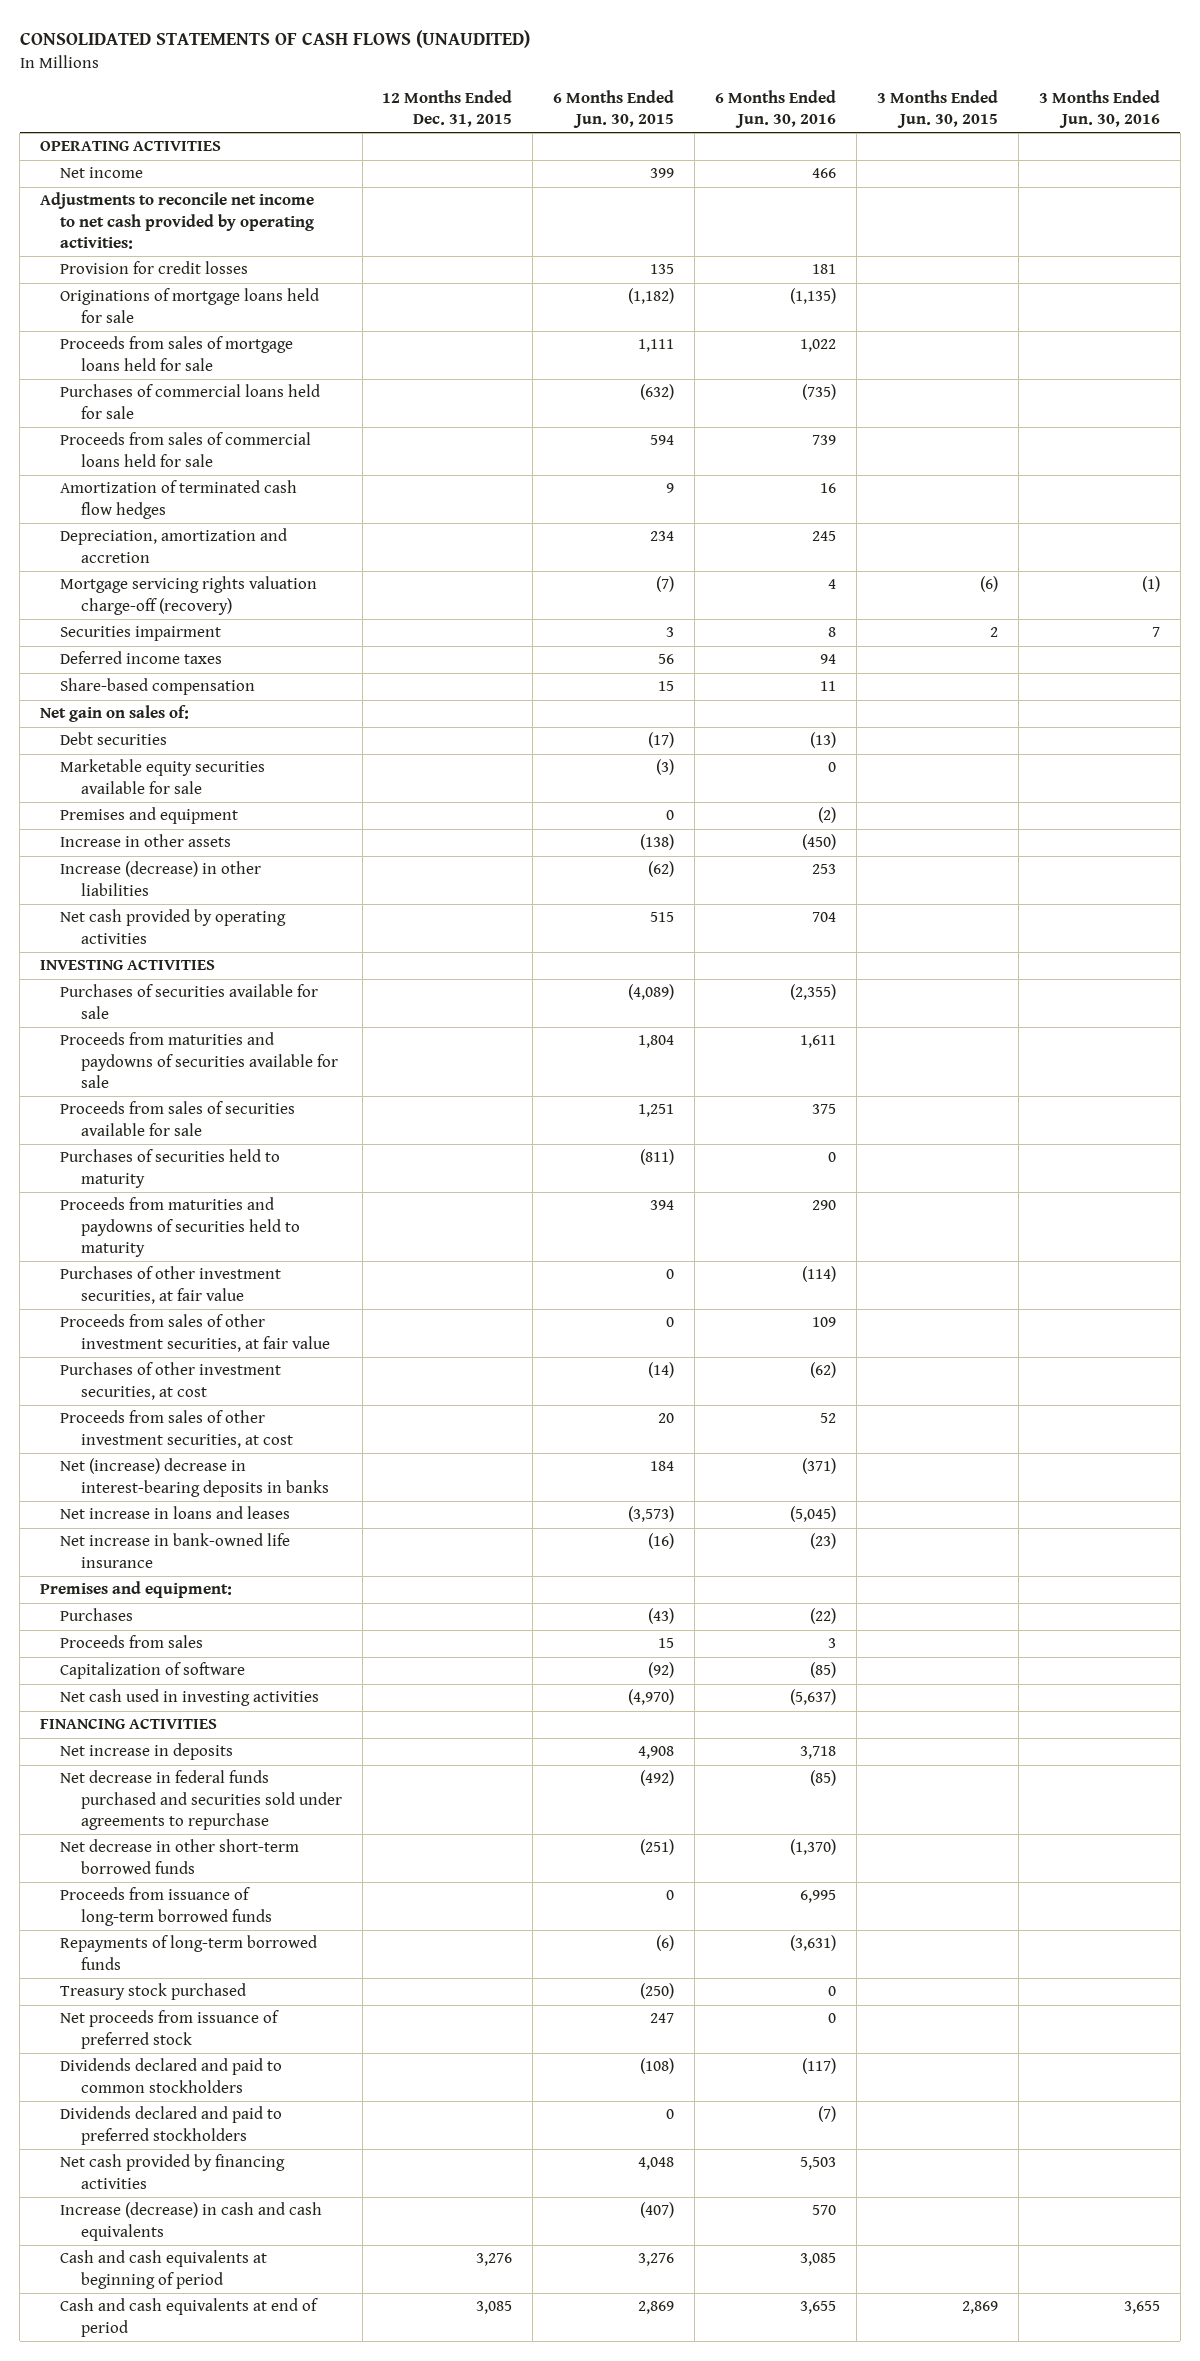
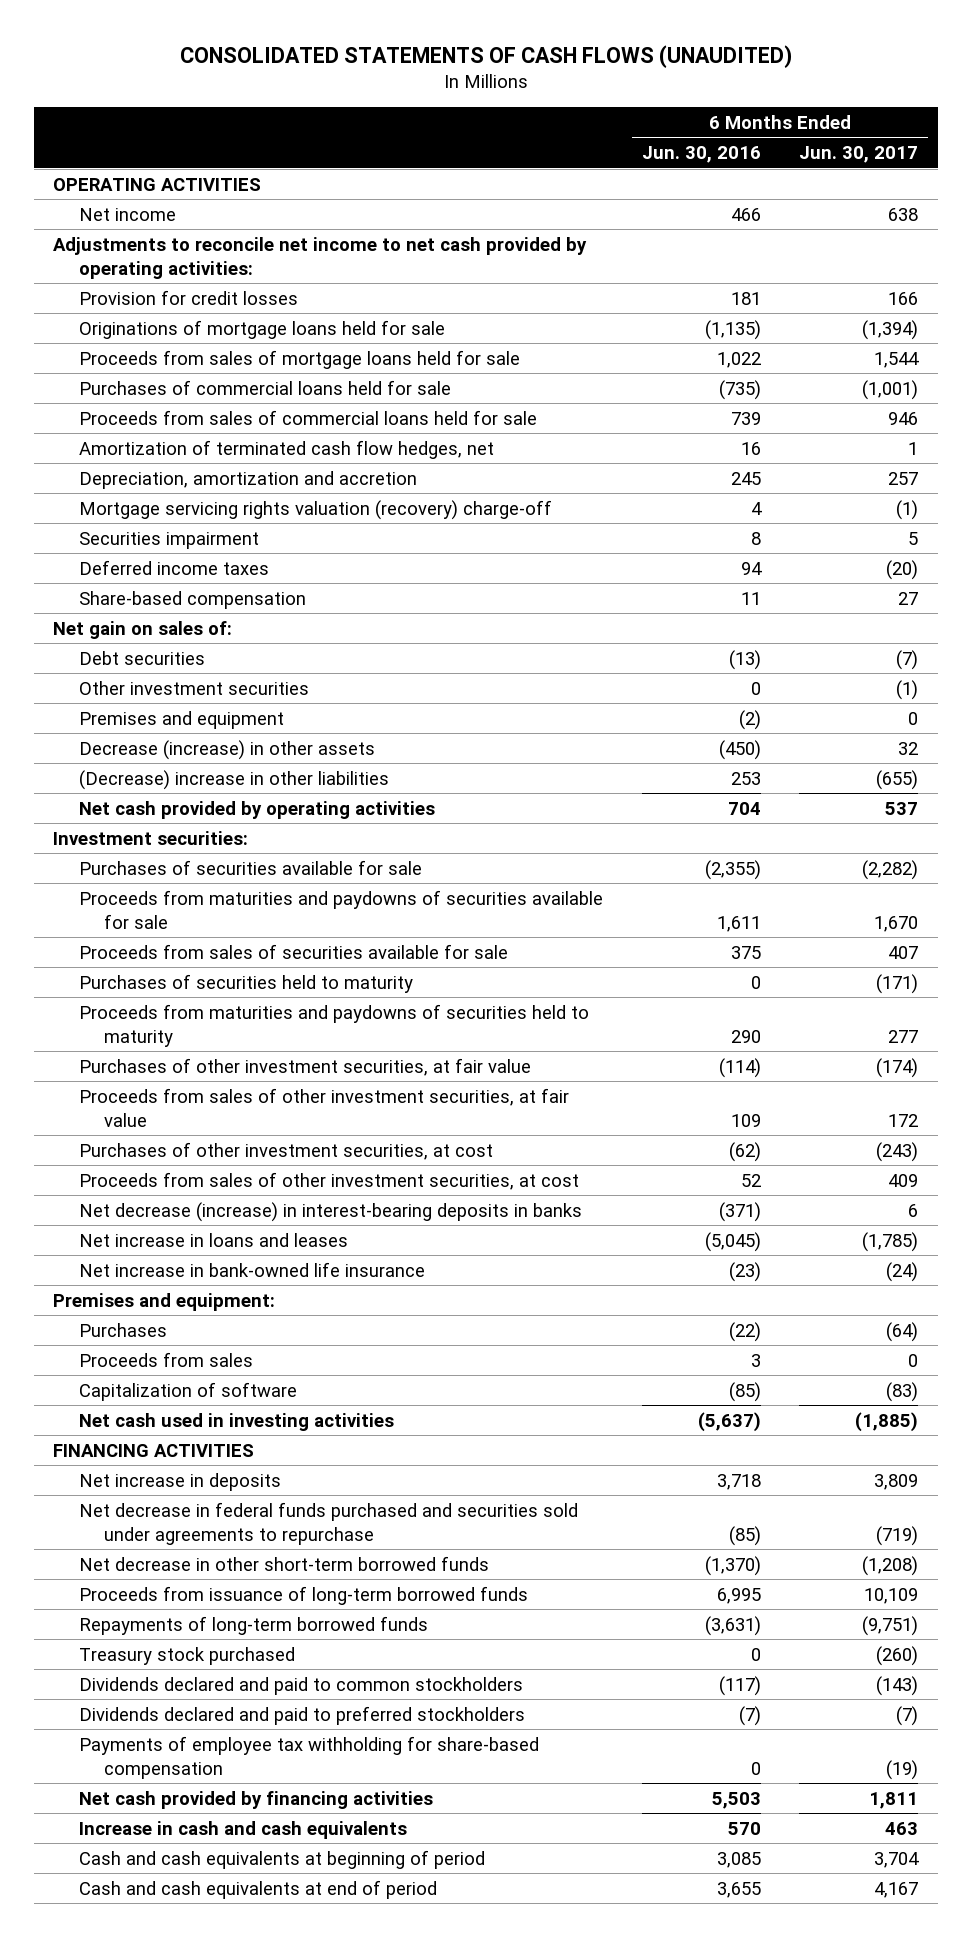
- | 12 Months Ended Dec. 31, 2015 | 6 Months Ended Jun. 30, 2015 | 6 Months Ended Jun. 30, 2016 | 3 Months Ended Jun. 30, 2015 | 3 Months Ended Jun. 30, 2016
+ | 6 Months Ended Jun. 30, 2016 | 6 Months Ended Jun. 30, 2017
- Amortization of terminated cash flow hedges | | 9 | 16 | |
+ Amortization of terminated cash flow hedges, net | 16 | 1
- Mortgage servicing rights valuation charge-off (recovery) | | (7) | 4 | (6) | (1)
+ Mortgage servicing rights valuation (recovery) charge-off | 4 | (1)
- Marketable equity securities available for sale | | (3) | 0 | |
+ Other investment securities | 0 | (1)
- Increase in other assets | | (138) | (450) | |
- Increase (decrease) in other liabilities | | (62) | 253 | |
+ Decrease (increase) in other assets | (450) | 32
+ (Decrease) increase in other liabilities | 253 | (655)
- INVESTING ACTIVITIES
+ Investment securities:
- Net (increase) decrease in interest-bearing deposits in banks | | 184 | (371) | |
+ Net decrease (increase) in interest-bearing deposits in banks | (371) | 6
- Net proceeds from issuance of preferred stock | | 247 | 0 | |
+ Payments of employee tax withholding for share-based compensation | 0 | (19)
- Increase (decrease) in cash and cash equivalents | | (407) | 570 | |
+ Increase in cash and cash equivalents | 570 | 463

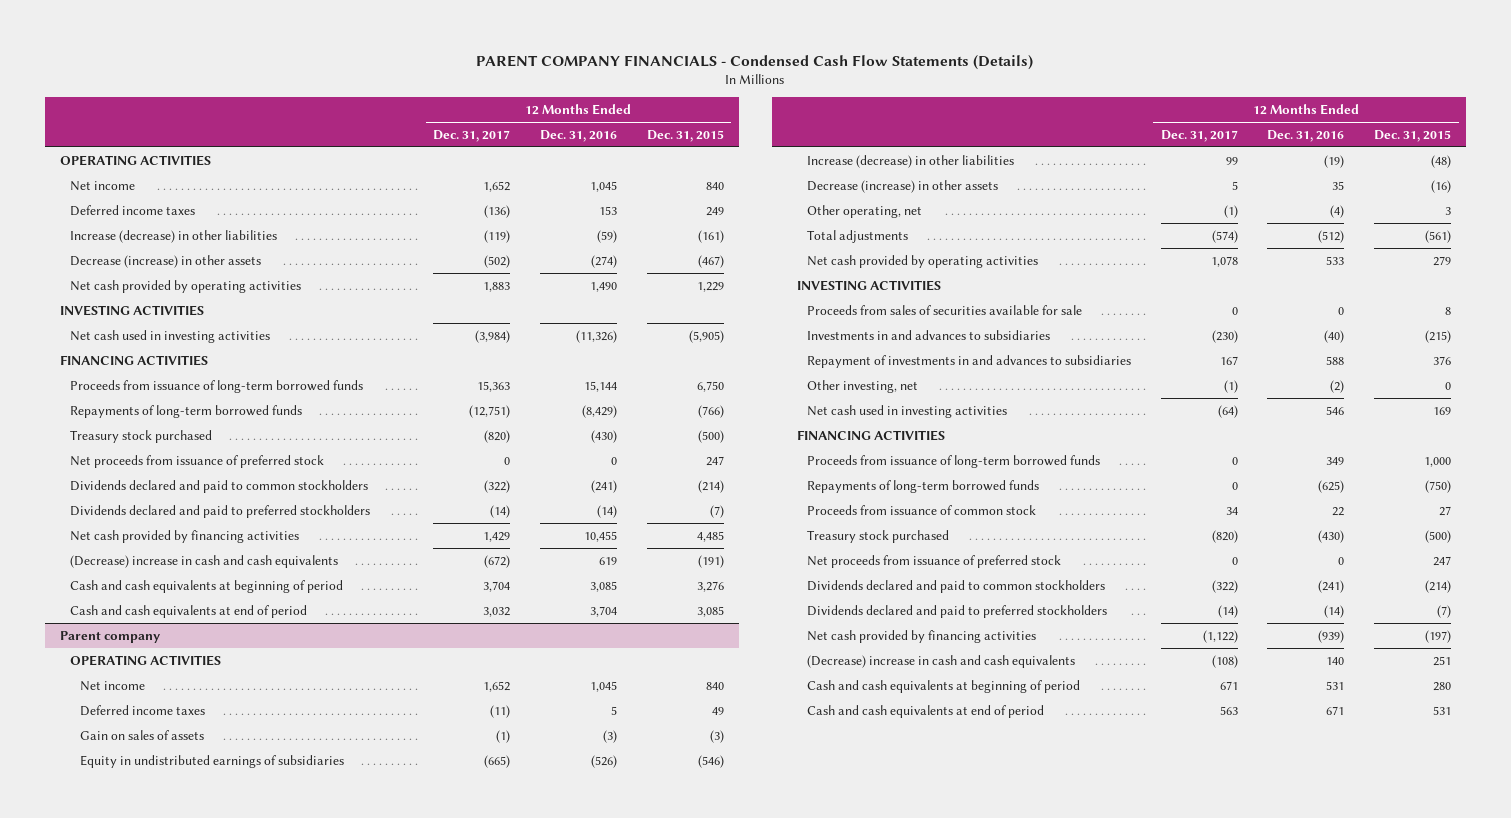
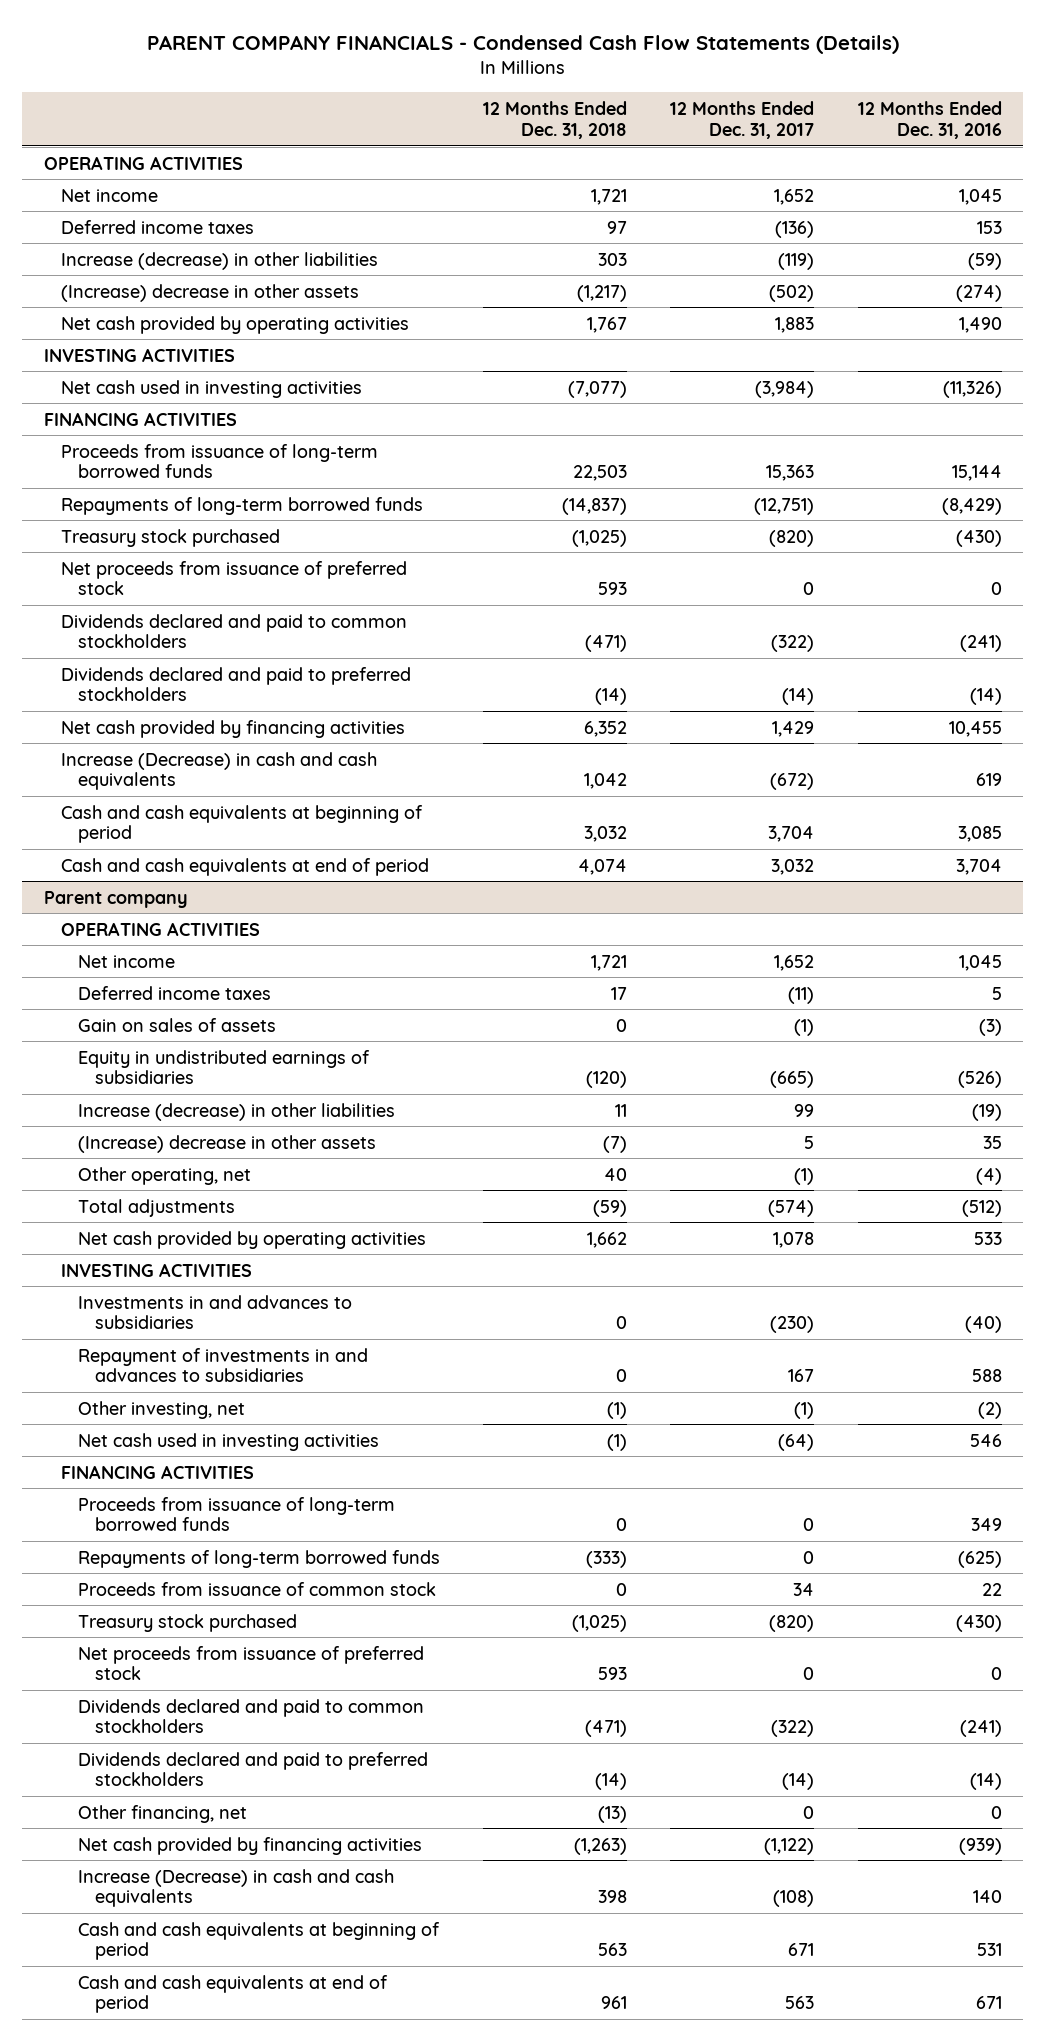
- | 12 Months Ended Dec. 31, 2017 | 12 Months Ended Dec. 31, 2016 | 12 Months Ended Dec. 31, 2015
+ | 12 Months Ended Dec. 31, 2018 | 12 Months Ended Dec. 31, 2017 | 12 Months Ended Dec. 31, 2016
- Decrease (increase) in other assets | (502) | (274) | (467)
+ (Increase) decrease in other assets | (1,217) | (502) | (274)
- (Decrease) increase in cash and cash equivalents | (672) | 619 | (191)
+ Increase (Decrease) in cash and cash equivalents | 1,042 | (672) | 619
@ Parent company
- Decrease (increase) in other assets | 5 | 35 | (16)
+ (Increase) decrease in other assets | (7) | 5 | 35
- Proceeds from sales of securities available for sale | 0 | 0 | 8
+ Other financing, net | (13) | 0 | 0
- (Decrease) increase in cash and cash equivalents | (108) | 140 | 251
+ Increase (Decrease) in cash and cash equivalents | 398 | (108) | 140

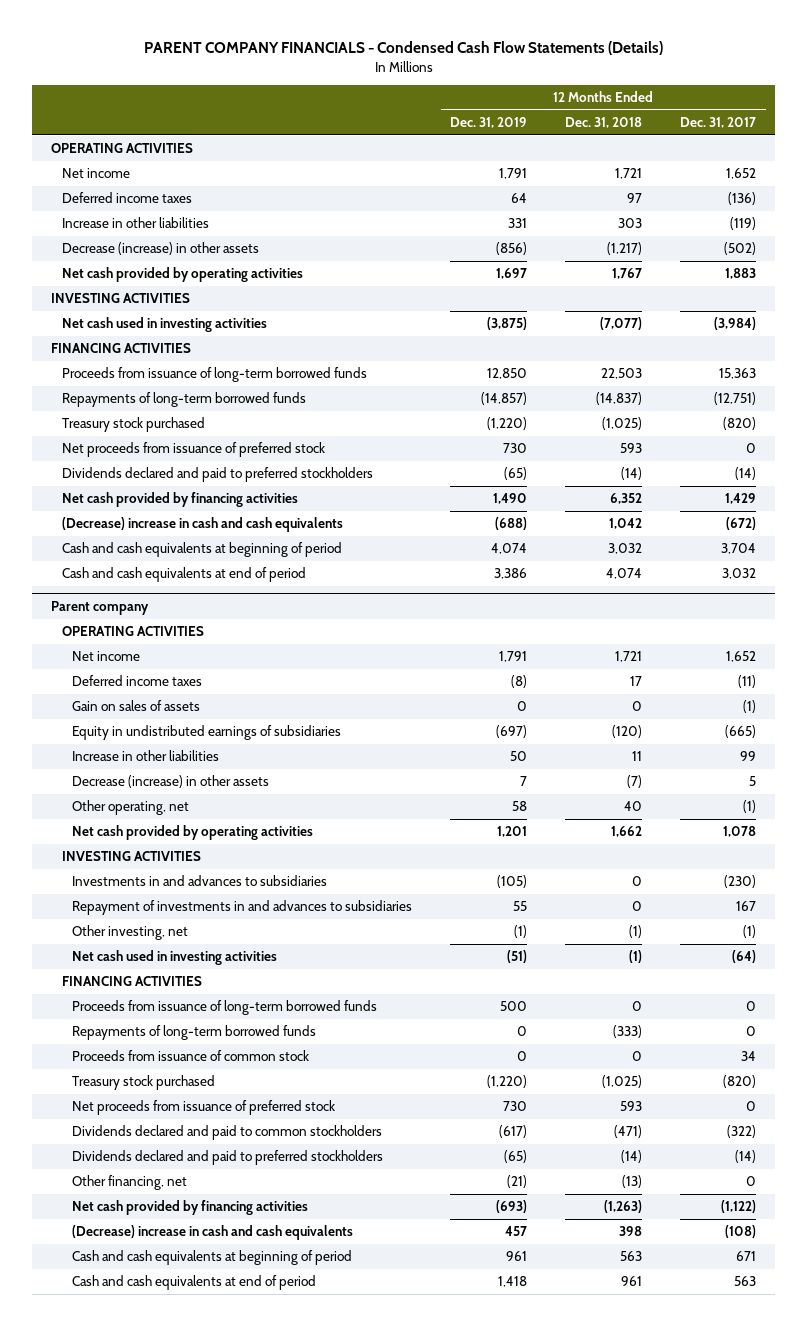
- | 12 Months Ended Dec. 31, 2018 | 12 Months Ended Dec. 31, 2017 | 12 Months Ended Dec. 31, 2016
+ | 12 Months Ended Dec. 31, 2019 | 12 Months Ended Dec. 31, 2018 | 12 Months Ended Dec. 31, 2017
- Increase (decrease) in other liabilities | 303 | (119) | (59)
- (Increase) decrease in other assets | (1,217) | (502) | (274)
+ Increase in other liabilities | 331 | 303 | (119)
+ Decrease (increase) in other assets | (856) | (1,217) | (502)
- Dividends declared and paid to common stockholders | (471) | (322) | (241)
- Increase (Decrease) in cash and cash equivalents | 1,042 | (672) | 619
+ (Decrease) increase in cash and cash equivalents | (688) | 1,042 | (672)
@ Parent company
- Increase (decrease) in other liabilities | 11 | 99 | (19)
- (Increase) decrease in other assets | (7) | 5 | 35
+ Increase in other liabilities | 50 | 11 | 99
+ Decrease (increase) in other assets | 7 | (7) | 5
- Total adjustments | (59) | (574) | (512)
- Increase (Decrease) in cash and cash equivalents | 398 | (108) | 140
+ (Decrease) increase in cash and cash equivalents | 457 | 398 | (108)

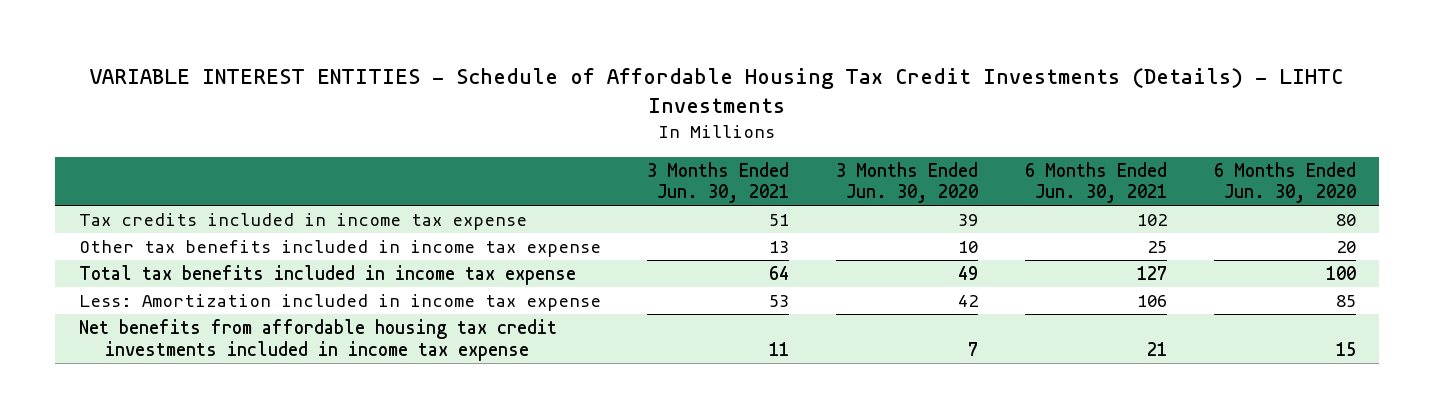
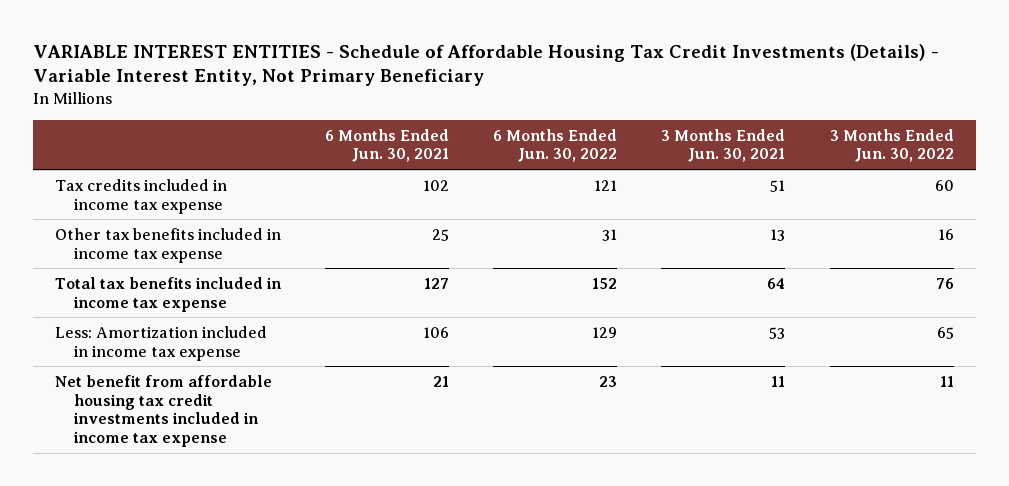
- VARIABLE INTEREST ENTITIES - Schedule of Affordable Housing Tax Credit Investments (Details) - LIHTC Investments
+ VARIABLE INTEREST ENTITIES - Schedule of Affordable Housing Tax Credit Investments (Details) - Variable Interest Entity, Not Primary Beneficiary
- | 3 Months Ended Jun. 30, 2021 | 3 Months Ended Jun. 30, 2020 | 6 Months Ended Jun. 30, 2021 | 6 Months Ended Jun. 30, 2020
+ | 6 Months Ended Jun. 30, 2021 | 6 Months Ended Jun. 30, 2022 | 3 Months Ended Jun. 30, 2021 | 3 Months Ended Jun. 30, 2022
- Net benefits from affordable housing tax credit investments included in income tax expense | 11 | 7 | 21 | 15
+ Net benefit from affordable housing tax credit investments included in income tax expense | 21 | 23 | 11 | 11

